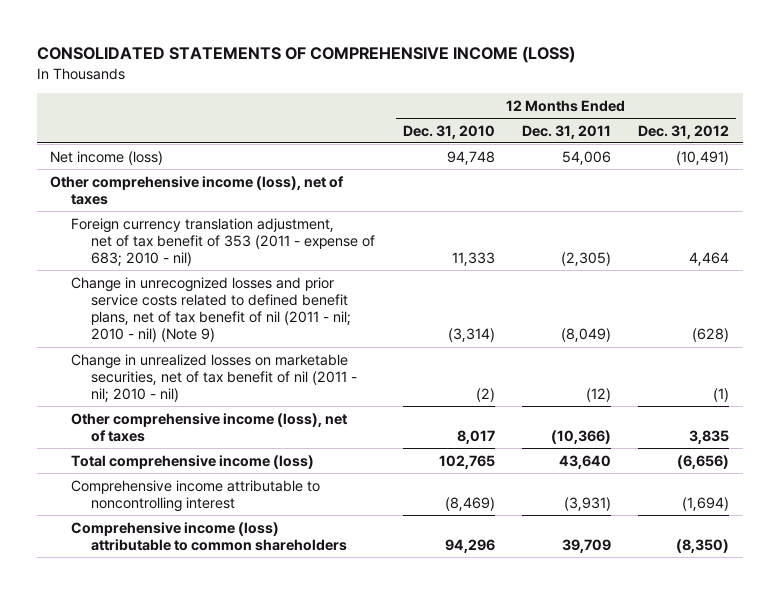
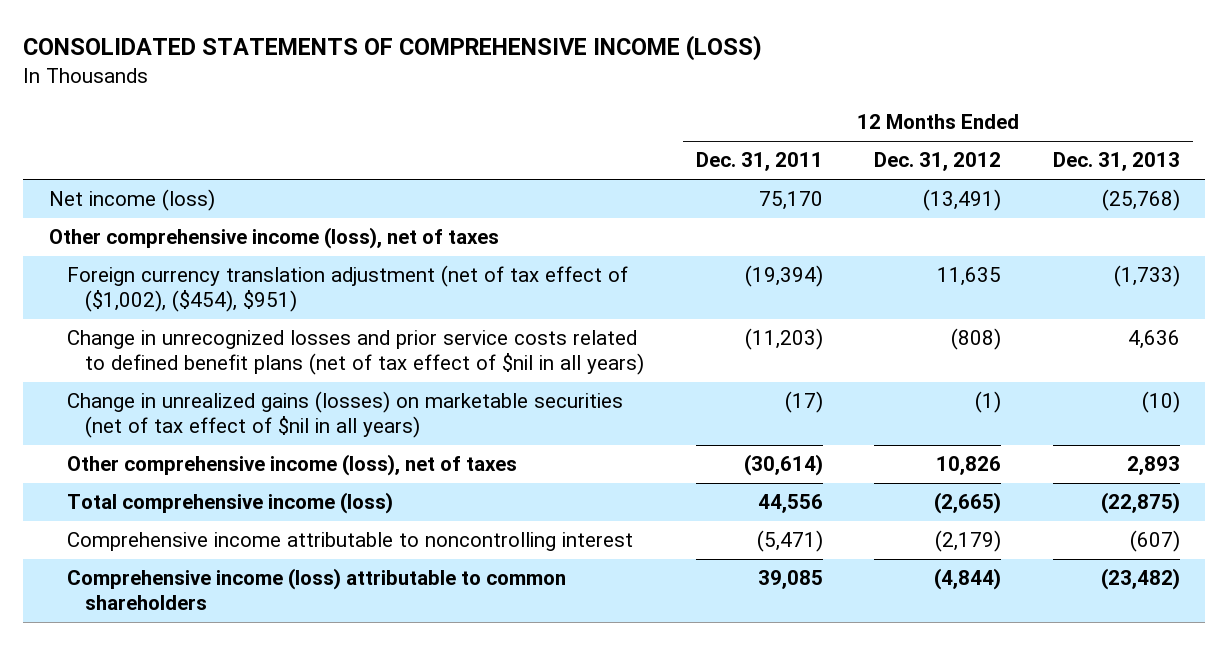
- | 12 Months Ended Dec. 31, 2010 | 12 Months Ended Dec. 31, 2011 | 12 Months Ended Dec. 31, 2012
+ | 12 Months Ended Dec. 31, 2011 | 12 Months Ended Dec. 31, 2012 | 12 Months Ended Dec. 31, 2013
- Net income (loss) | 94,748 | 54,006 | (10,491)
+ Net income (loss) | 75,170 | (13,491) | (25,768)
- Foreign currency translation adjustment, net of tax benefit of 353 (2011 - expense of 683; 2010 - nil) | 11,333 | (2,305) | 4,464
- Change in unrecognized losses and prior service costs related to defined benefit plans, net of tax benefit of nil (2011 - nil; 2010 - nil) (Note 9) | (3,314) | (8,049) | (628)
- Change in unrealized losses on marketable securities, net of tax benefit of nil (2011 - nil; 2010 - nil) | (2) | (12) | (1)
- Other comprehensive income (loss), net of taxes | 8,017 | (10,366) | 3,835
- Total comprehensive income (loss) | 102,765 | 43,640 | (6,656)
- Comprehensive income attributable to noncontrolling interest | (8,469) | (3,931) | (1,694)
- Comprehensive income (loss) attributable to common shareholders | 94,296 | 39,709 | (8,350)
+ Foreign currency translation adjustment (net of tax effect of ($1,002), ($454), $951) | (19,394) | 11,635 | (1,733)
+ Change in unrecognized losses and prior service costs related to defined benefit plans (net of tax effect of $nil in all years) | (11,203) | (808) | 4,636
+ Change in unrealized gains (losses) on marketable securities (net of tax effect of $nil in all years) | (17) | (1) | (10)
+ Other comprehensive income (loss), net of taxes | (30,614) | 10,826 | 2,893
+ Total comprehensive income (loss) | 44,556 | (2,665) | (22,875)
+ Comprehensive income attributable to noncontrolling interest | (5,471) | (2,179) | (607)
+ Comprehensive income (loss) attributable to common shareholders | 39,085 | (4,844) | (23,482)

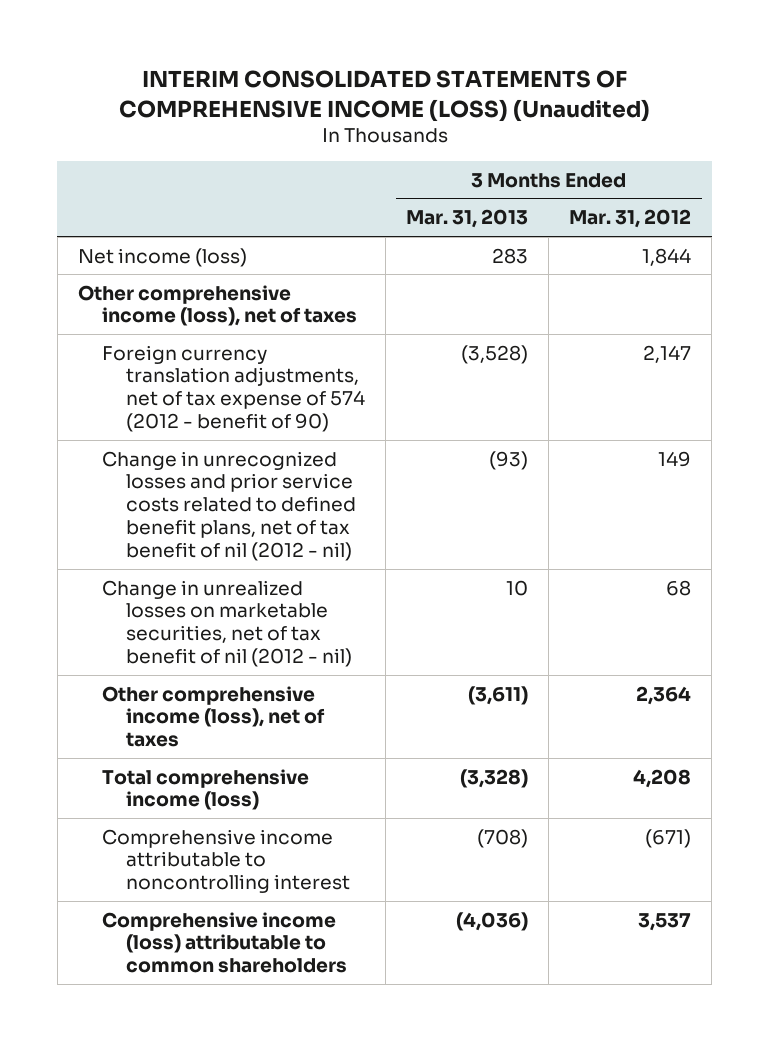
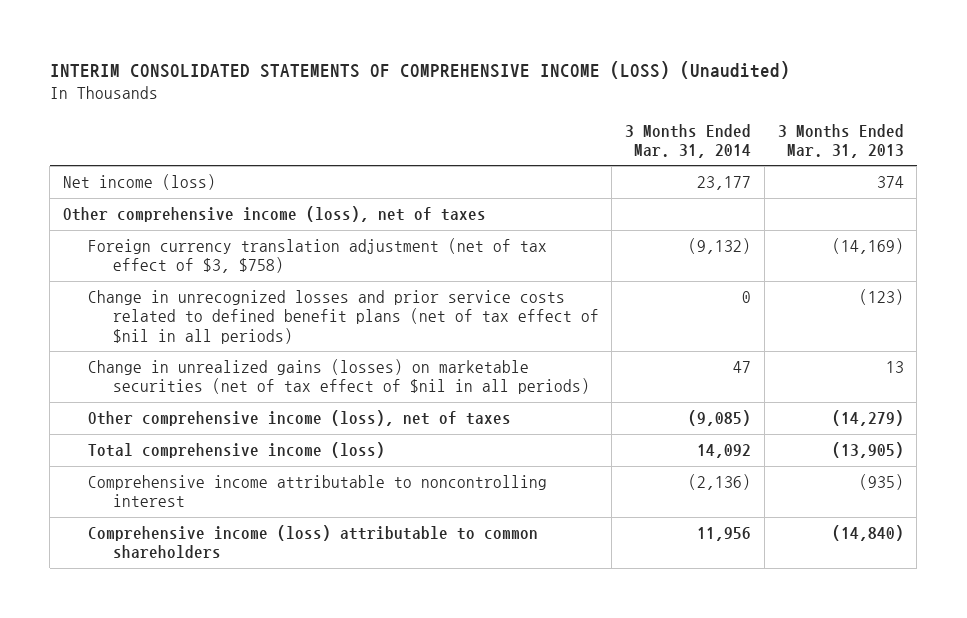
- | 3 Months Ended Mar. 31, 2013 | 3 Months Ended Mar. 31, 2012
+ | 3 Months Ended Mar. 31, 2014 | 3 Months Ended Mar. 31, 2013
- Net income (loss) | 283 | 1,844
+ Net income (loss) | 23,177 | 374
- Foreign currency translation adjustments, net of tax expense of 574 (2012 - benefit of 90) | (3,528) | 2,147
- Change in unrecognized losses and prior service costs related to defined benefit plans, net of tax benefit of nil (2012 - nil) | (93) | 149
- Change in unrealized losses on marketable securities, net of tax benefit of nil (2012 - nil) | 10 | 68
- Other comprehensive income (loss), net of taxes | (3,611) | 2,364
- Total comprehensive income (loss) | (3,328) | 4,208
- Comprehensive income attributable to noncontrolling interest | (708) | (671)
- Comprehensive income (loss) attributable to common shareholders | (4,036) | 3,537
+ Foreign currency translation adjustment (net of tax effect of $3, $758) | (9,132) | (14,169)
+ Change in unrecognized losses and prior service costs related to defined benefit plans (net of tax effect of $nil in all periods) | 0 | (123)
+ Change in unrealized gains (losses) on marketable securities (net of tax effect of $nil in all periods) | 47 | 13
+ Other comprehensive income (loss), net of taxes | (9,085) | (14,279)
+ Total comprehensive income (loss) | 14,092 | (13,905)
+ Comprehensive income attributable to noncontrolling interest | (2,136) | (935)
+ Comprehensive income (loss) attributable to common shareholders | 11,956 | (14,840)

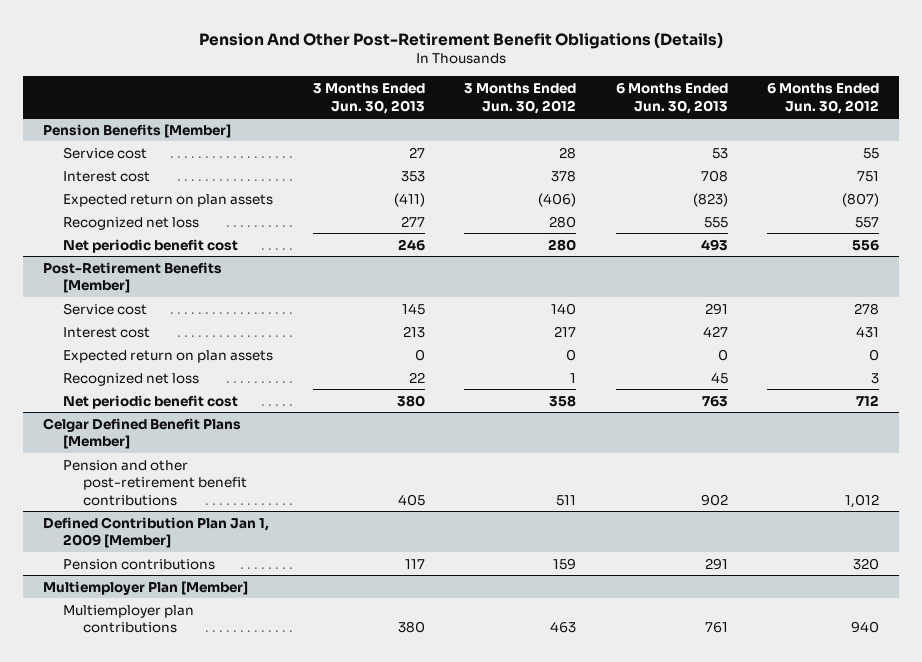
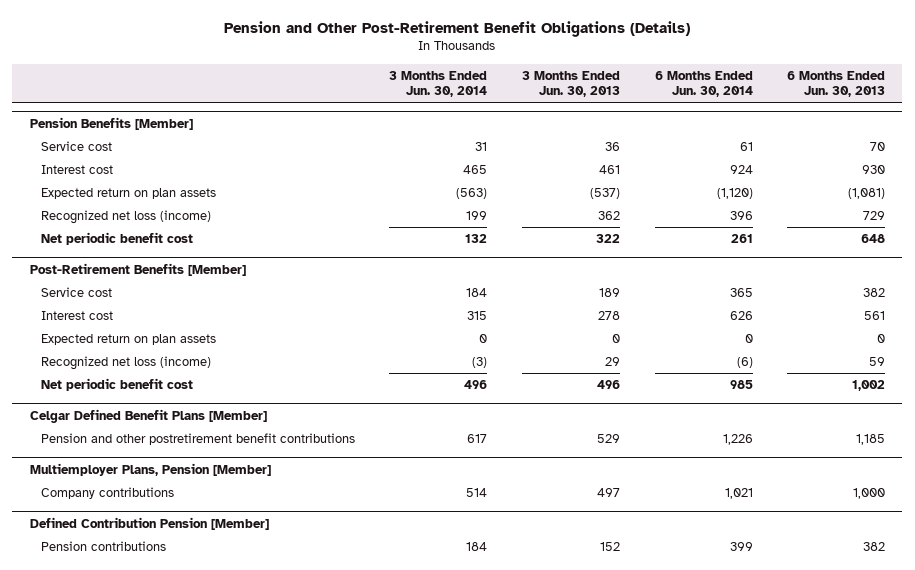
- Pension And Other Post-Retirement Benefit Obligations (Details)
+ Pension and Other Post-Retirement Benefit Obligations (Details)
- | 3 Months Ended Jun. 30, 2013 | 3 Months Ended Jun. 30, 2012 | 6 Months Ended Jun. 30, 2013 | 6 Months Ended Jun. 30, 2012
+ | 3 Months Ended Jun. 30, 2014 | 3 Months Ended Jun. 30, 2013 | 6 Months Ended Jun. 30, 2014 | 6 Months Ended Jun. 30, 2013
@ Pension Benefits [Member]
- Service cost | 27 | 28 | 53 | 55
- Interest cost | 353 | 378 | 708 | 751
- Expected return on plan assets | (411) | (406) | (823) | (807)
- Recognized net loss | 277 | 280 | 555 | 557
- Net periodic benefit cost | 246 | 280 | 493 | 556
+ Service cost | 31 | 36 | 61 | 70
+ Interest cost | 465 | 461 | 924 | 930
+ Expected return on plan assets | (563) | (537) | (1,120) | (1,081)
+ Recognized net loss (income) | 199 | 362 | 396 | 729
+ Net periodic benefit cost | 132 | 322 | 261 | 648
@ Post-Retirement Benefits [Member]
- Service cost | 145 | 140 | 291 | 278
- Interest cost | 213 | 217 | 427 | 431
+ Service cost | 184 | 189 | 365 | 382
+ Interest cost | 315 | 278 | 626 | 561
- Recognized net loss | 22 | 1 | 45 | 3
- Net periodic benefit cost | 380 | 358 | 763 | 712
+ Recognized net loss (income) | (3) | 29 | (6) | 59
+ Net periodic benefit cost | 496 | 496 | 985 | 1,002
@ Celgar Defined Benefit Plans [Member]
- Pension and other post-retirement benefit contributions | 405 | 511 | 902 | 1,012
- Defined Contribution Plan Jan 1, 2009 [Member]
- Pension contributions | 117 | 159 | 291 | 320
- Multiemployer Plan [Member]
- Multiemployer plan contributions | 380 | 463 | 761 | 940
@ Celgar Defined Benefit Plans [Member]
+ Pension and other postretirement benefit contributions | 617 | 529 | 1,226 | 1,185
+ Multiemployer Plans, Pension [Member]
+ Company contributions | 514 | 497 | 1,021 | 1,000
+ Defined Contribution Pension [Member]
+ Pension contributions | 184 | 152 | 399 | 382

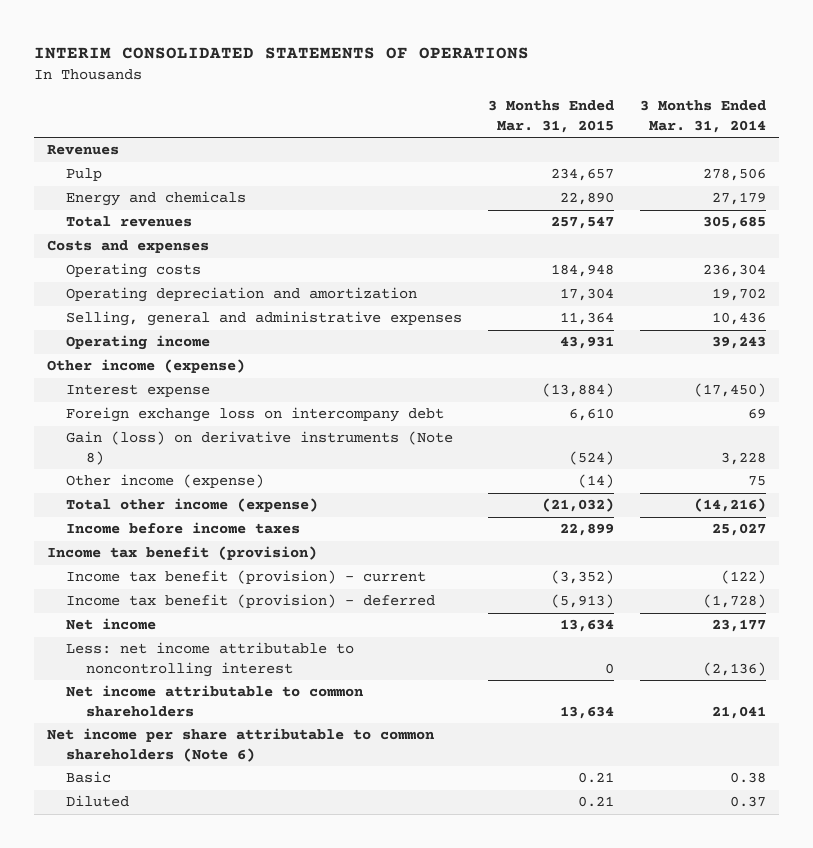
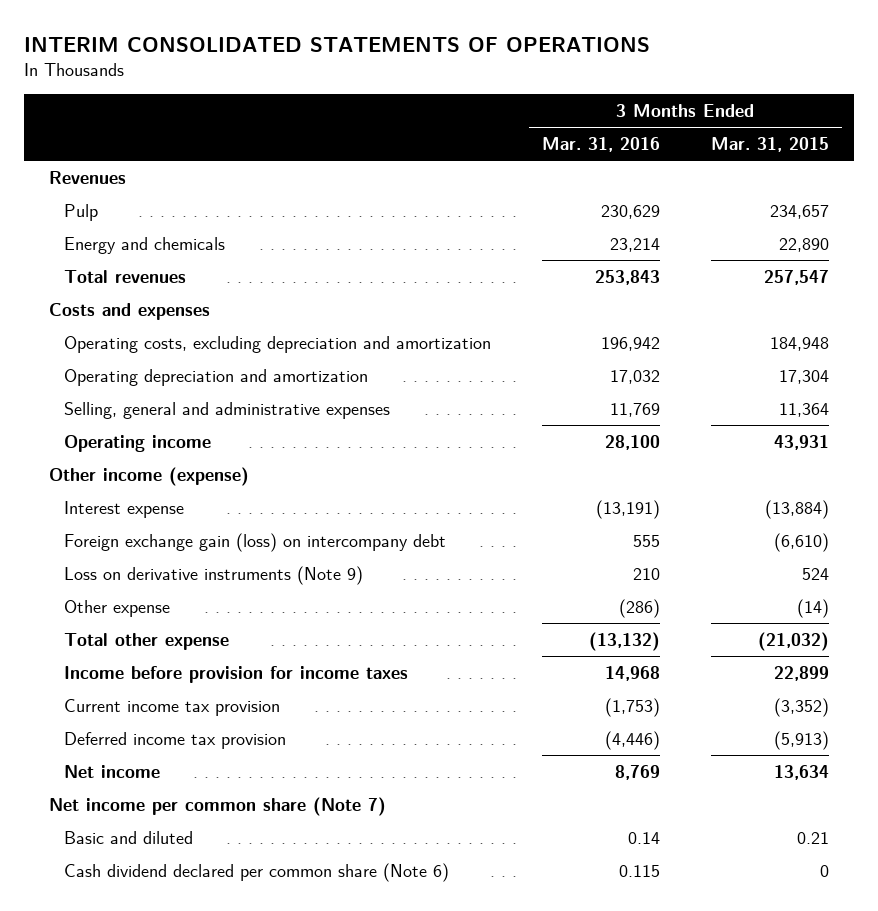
- | 3 Months Ended Mar. 31, 2015 | 3 Months Ended Mar. 31, 2014
+ | 3 Months Ended Mar. 31, 2016 | 3 Months Ended Mar. 31, 2015
- Operating costs | 184,948 | 236,304
+ Operating costs, excluding depreciation and amortization | 196,942 | 184,948
- Foreign exchange loss on intercompany debt | 6,610 | 69
- Gain (loss) on derivative instruments (Note 8) | (524) | 3,228
- Other income (expense) | (14) | 75
- Total other income (expense) | (21,032) | (14,216)
- Income before income taxes | 22,899 | 25,027
- Income tax benefit (provision)
- Income tax benefit (provision) - current | (3,352) | (122)
- Income tax benefit (provision) - deferred | (5,913) | (1,728)
+ Foreign exchange gain (loss) on intercompany debt | 555 | (6,610)
+ Loss on derivative instruments (Note 9) | 210 | 524
+ Other expense | (286) | (14)
+ Total other expense | (13,132) | (21,032)
+ Income before provision for income taxes | 14,968 | 22,899
+ Current income tax provision | (1,753) | (3,352)
+ Deferred income tax provision | (4,446) | (5,913)
- Less: net income attributable to noncontrolling interest | 0 | (2,136)
- Net income attributable to common shareholders | 13,634 | 21,041
- Net income per share attributable to common shareholders (Note 6)
- Basic | 0.21 | 0.38
- Diluted | 0.21 | 0.37
+ Net income per common share (Note 7)
+ Basic and diluted | 0.14 | 0.21
+ Cash dividend declared per common share (Note 6) | 0.115 | 0

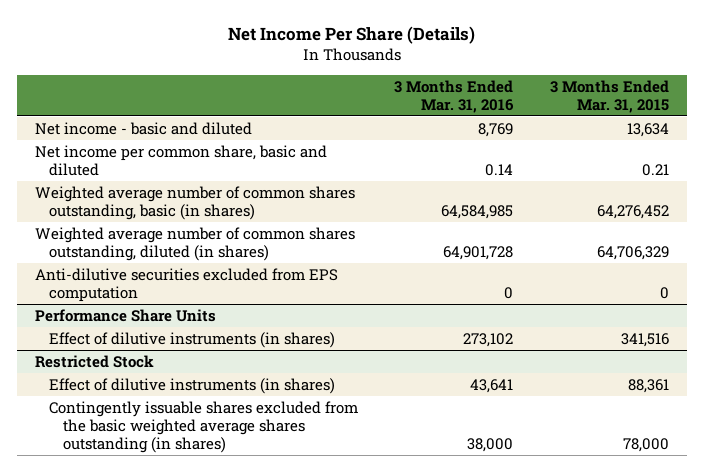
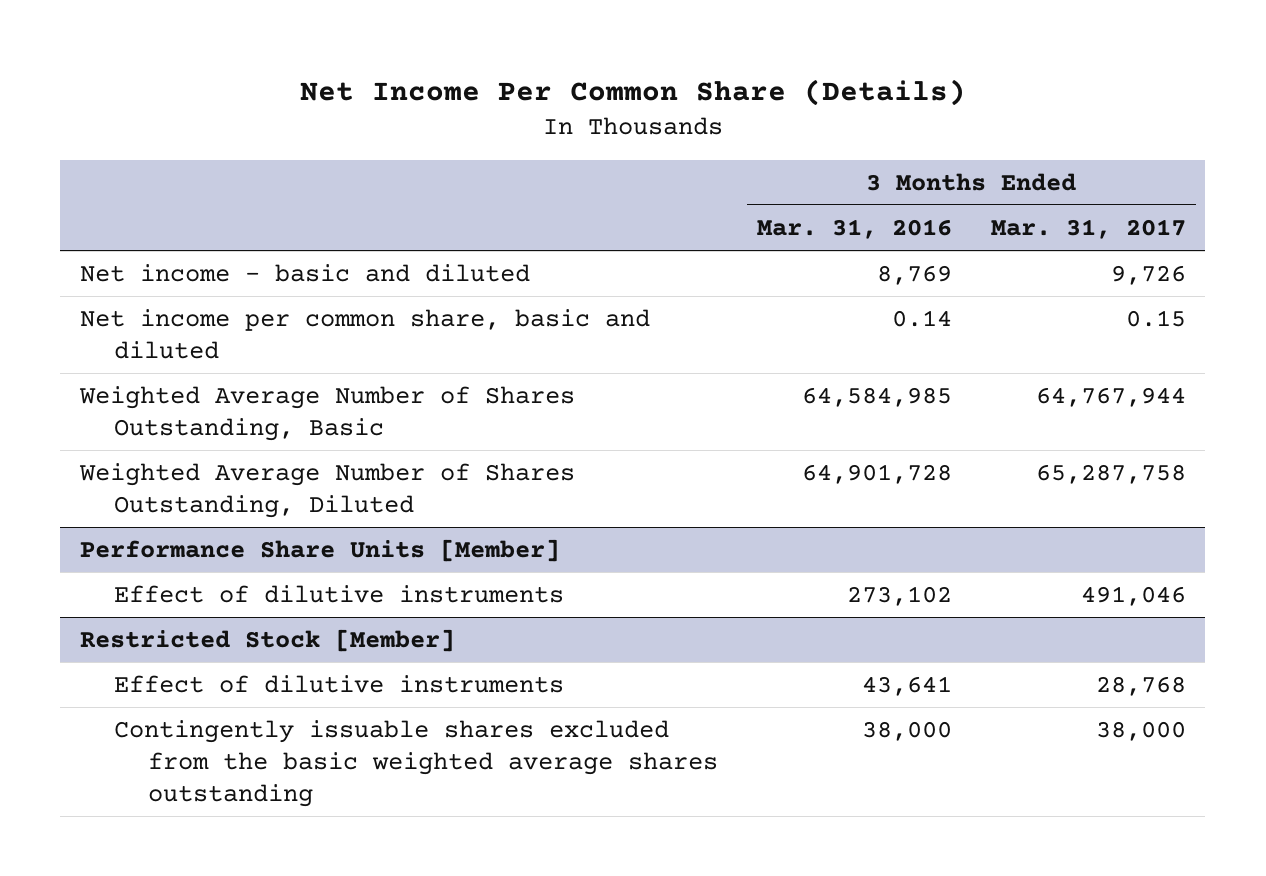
- Net Income Per Share (Details)
+ Net Income Per Common Share (Details)
- | 3 Months Ended Mar. 31, 2016 | 3 Months Ended Mar. 31, 2015
+ | 3 Months Ended Mar. 31, 2016 | 3 Months Ended Mar. 31, 2017
- Weighted average number of common shares outstanding, basic (in shares) | 64,584,985 | 64,276,452
- Weighted average number of common shares outstanding, diluted (in shares) | 64,901,728 | 64,706,329
- Anti-dilutive securities excluded from EPS computation | 0 | 0
- Performance Share Units
- Effect of dilutive instruments (in shares) | 273,102 | 341,516
- Restricted Stock
- Effect of dilutive instruments (in shares) | 43,641 | 88,361
- Contingently issuable shares excluded from the basic weighted average shares outstanding (in shares) | 38,000 | 78,000
+ Weighted Average Number of Shares Outstanding, Basic | 64,584,985 | 64,767,944
+ Weighted Average Number of Shares Outstanding, Diluted | 64,901,728 | 65,287,758
+ Performance Share Units [Member]
+ Effect of dilutive instruments | 273,102 | 491,046
+ Restricted Stock [Member]
+ Effect of dilutive instruments | 43,641 | 28,768
+ Contingently issuable shares excluded from the basic weighted average shares outstanding | 38,000 | 38,000

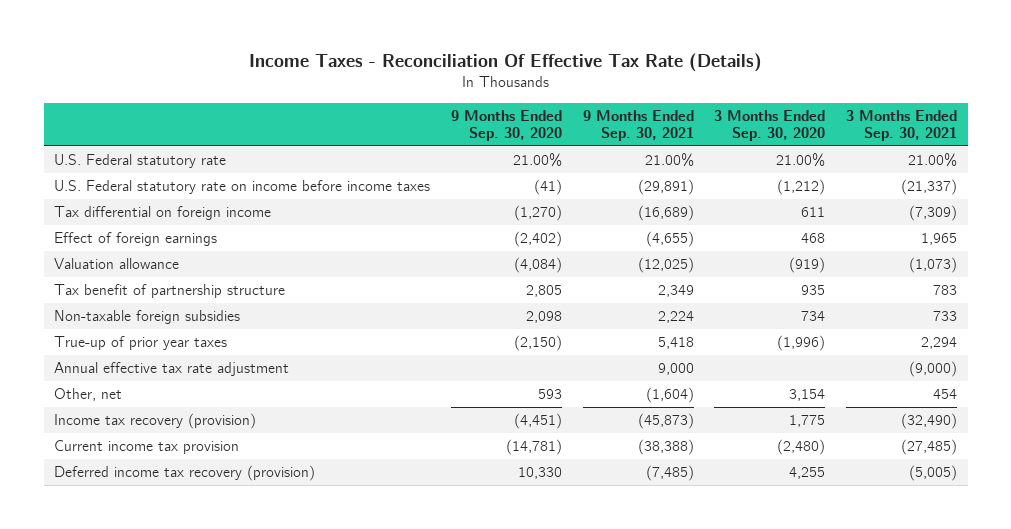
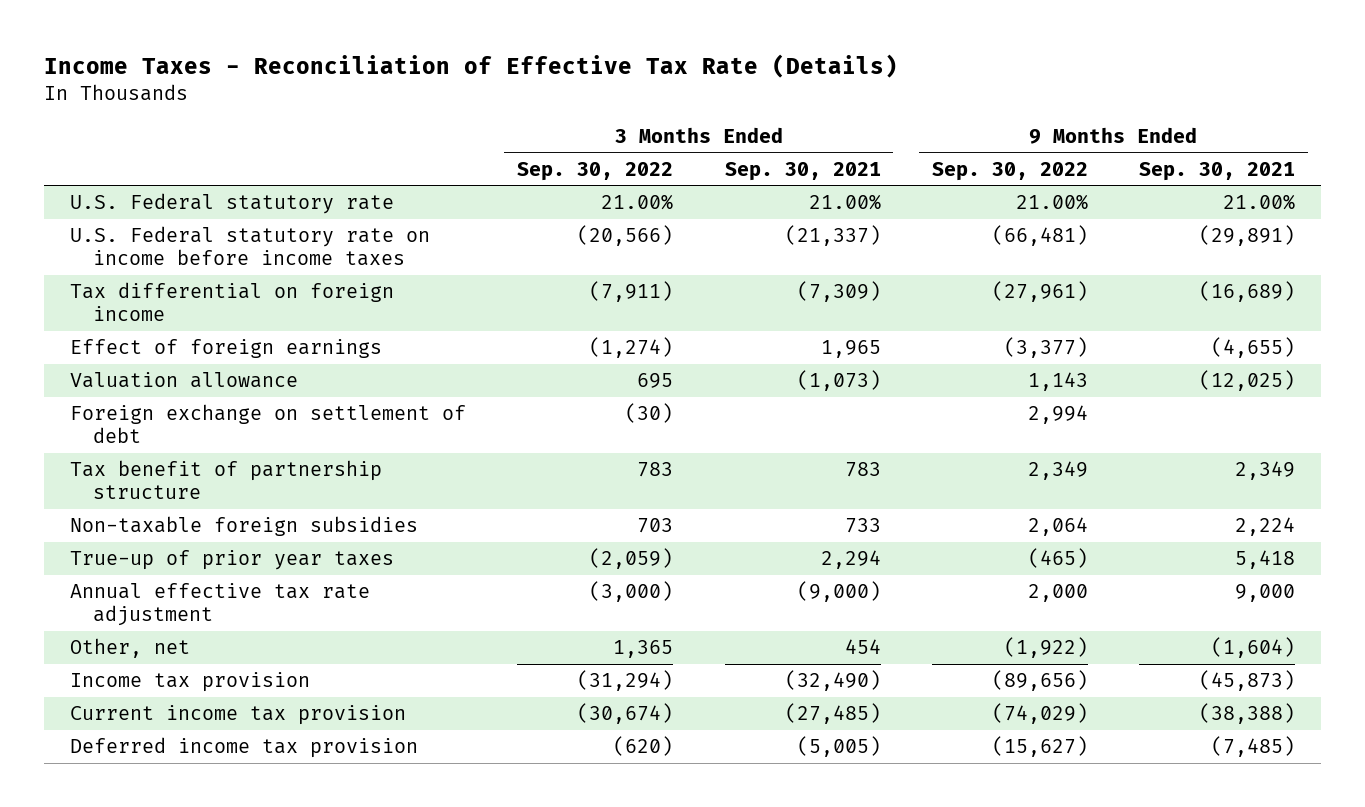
- Income Taxes - Reconciliation Of Effective Tax Rate (Details)
+ Income Taxes - Reconciliation of Effective Tax Rate (Details)
- | 9 Months Ended Sep. 30, 2020 | 9 Months Ended Sep. 30, 2021 | 3 Months Ended Sep. 30, 2020 | 3 Months Ended Sep. 30, 2021
+ | 3 Months Ended Sep. 30, 2022 | 3 Months Ended Sep. 30, 2021 | 9 Months Ended Sep. 30, 2022 | 9 Months Ended Sep. 30, 2021
+ Foreign exchange on settlement of debt | (30) | | 2,994 |
- Income tax recovery (provision) | (4,451) | (45,873) | 1,775 | (32,490)
+ Income tax provision | (31,294) | (32,490) | (89,656) | (45,873)
- Deferred income tax recovery (provision) | 10,330 | (7,485) | 4,255 | (5,005)
+ Deferred income tax provision | (620) | (5,005) | (15,627) | (7,485)

